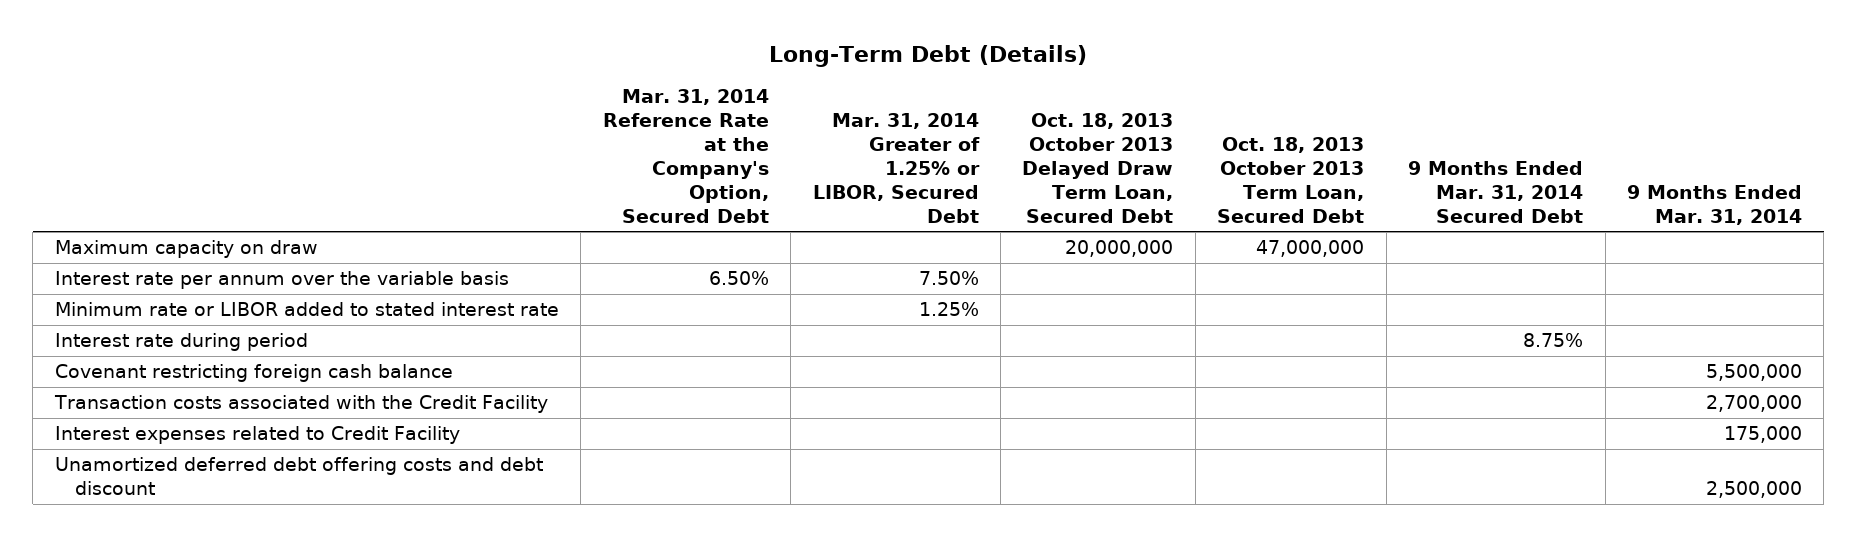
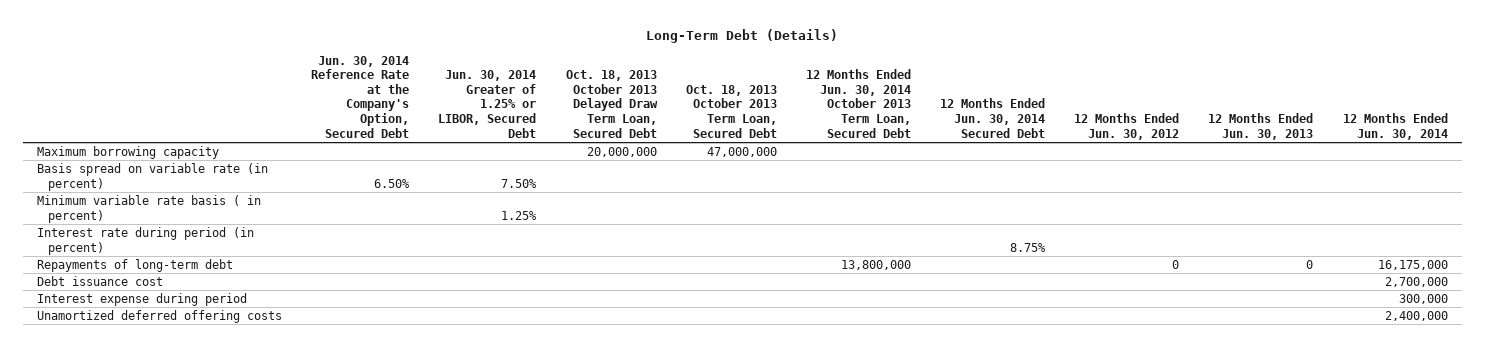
- | Mar. 31, 2014 Reference Rate at the Company's Option, Secured Debt | Mar. 31, 2014 Greater of 1.25% or LIBOR, Secured Debt | Oct. 18, 2013 October 2013 Delayed Draw Term Loan, Secured Debt | Oct. 18, 2013 October 2013 Term Loan, Secured Debt | 9 Months Ended Mar. 31, 2014 Secured Debt | 9 Months Ended Mar. 31, 2014
+ | Jun. 30, 2014 Reference Rate at the Company's Option, Secured Debt | Jun. 30, 2014 Greater of 1.25% or LIBOR, Secured Debt | Oct. 18, 2013 October 2013 Delayed Draw Term Loan, Secured Debt | Oct. 18, 2013 October 2013 Term Loan, Secured Debt | 12 Months Ended Jun. 30, 2014 October 2013 Term Loan, Secured Debt | 12 Months Ended Jun. 30, 2014 Secured Debt | 12 Months Ended Jun. 30, 2012 | 12 Months Ended Jun. 30, 2013 | 12 Months Ended Jun. 30, 2014
- Maximum capacity on draw | | | 20,000,000 | 47,000,000 | |
- Interest rate per annum over the variable basis | 6.50% | 7.50% | | | |
- Minimum rate or LIBOR added to stated interest rate | | 1.25% | | | |
- Interest rate during period | | | | | 8.75% |
- Covenant restricting foreign cash balance | | | | | | 5,500,000
- Transaction costs associated with the Credit Facility | | | | | | 2,700,000
- Interest expenses related to Credit Facility | | | | | | 175,000
- Unamortized deferred debt offering costs and debt discount | | | | | | 2,500,000
+ Maximum borrowing capacity | | | 20,000,000 | 47,000,000 | | | | |
+ Basis spread on variable rate (in percent) | 6.50% | 7.50% | | | | | | |
+ Minimum variable rate basis ( in percent) | | 1.25% | | | | | | |
+ Interest rate during period (in percent) | | | | | | 8.75% | | |
+ Repayments of long-term debt | | | | | 13,800,000 | | 0 | 0 | 16,175,000
+ Debt issuance cost | | | | | | | | | 2,700,000
+ Interest expense during period | | | | | | | | | 300,000
+ Unamortized deferred offering costs | | | | | | | | | 2,400,000

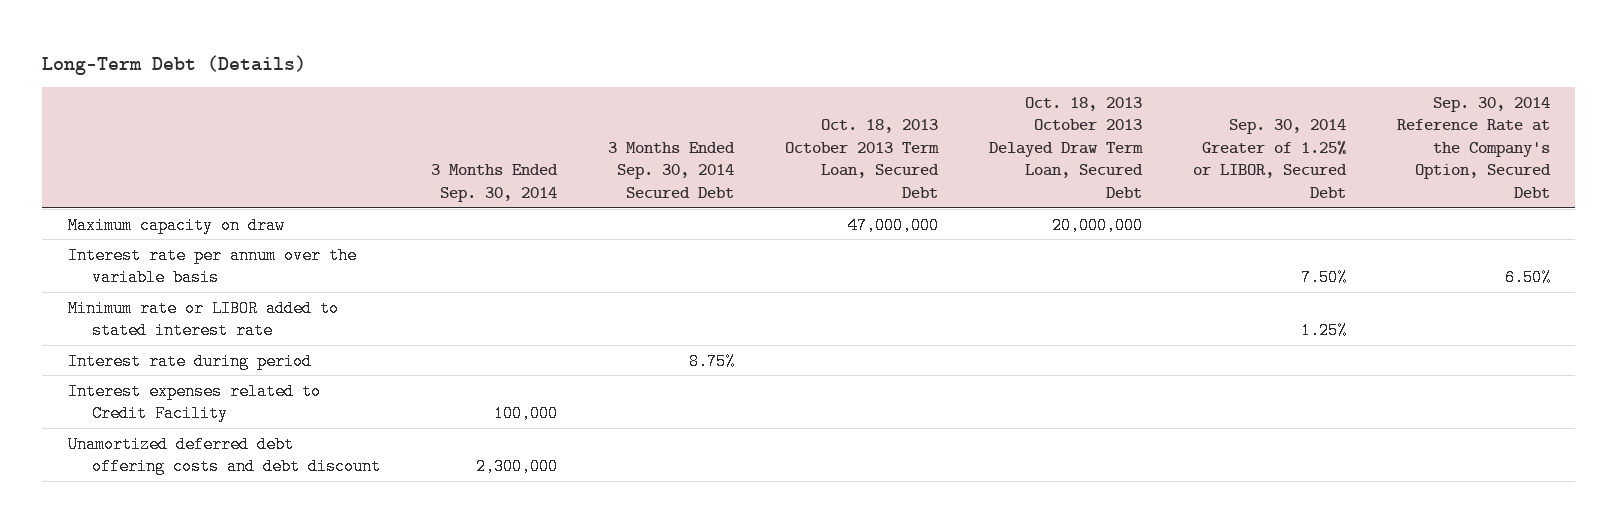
- | Jun. 30, 2014 Reference Rate at the Company's Option, Secured Debt | Jun. 30, 2014 Greater of 1.25% or LIBOR, Secured Debt | Oct. 18, 2013 October 2013 Delayed Draw Term Loan, Secured Debt | Oct. 18, 2013 October 2013 Term Loan, Secured Debt | 12 Months Ended Jun. 30, 2014 October 2013 Term Loan, Secured Debt | 12 Months Ended Jun. 30, 2014 Secured Debt | 12 Months Ended Jun. 30, 2012 | 12 Months Ended Jun. 30, 2013 | 12 Months Ended Jun. 30, 2014
+ | 3 Months Ended Sep. 30, 2014 | 3 Months Ended Sep. 30, 2014 Secured Debt | Oct. 18, 2013 October 2013 Term Loan, Secured Debt | Oct. 18, 2013 October 2013 Delayed Draw Term Loan, Secured Debt | Sep. 30, 2014 Greater of 1.25% or LIBOR, Secured Debt | Sep. 30, 2014 Reference Rate at the Company's Option, Secured Debt
- Maximum borrowing capacity | | | 20,000,000 | 47,000,000 | | | | |
- Basis spread on variable rate (in percent) | 6.50% | 7.50% | | | | | | |
- Minimum variable rate basis ( in percent) | | 1.25% | | | | | | |
- Interest rate during period (in percent) | | | | | | 8.75% | | |
- Repayments of long-term debt | | | | | 13,800,000 | | 0 | 0 | 16,175,000
- Debt issuance cost | | | | | | | | | 2,700,000
- Interest expense during period | | | | | | | | | 300,000
- Unamortized deferred offering costs | | | | | | | | | 2,400,000
+ Maximum capacity on draw | | | 47,000,000 | 20,000,000 | |
+ Interest rate per annum over the variable basis | | | | | 7.50% | 6.50%
+ Minimum rate or LIBOR added to stated interest rate | | | | | 1.25% |
+ Interest rate during period | | 8.75% | | | |
+ Interest expenses related to Credit Facility | 100,000 | | | | |
+ Unamortized deferred debt offering costs and debt discount | 2,300,000 | | | | |

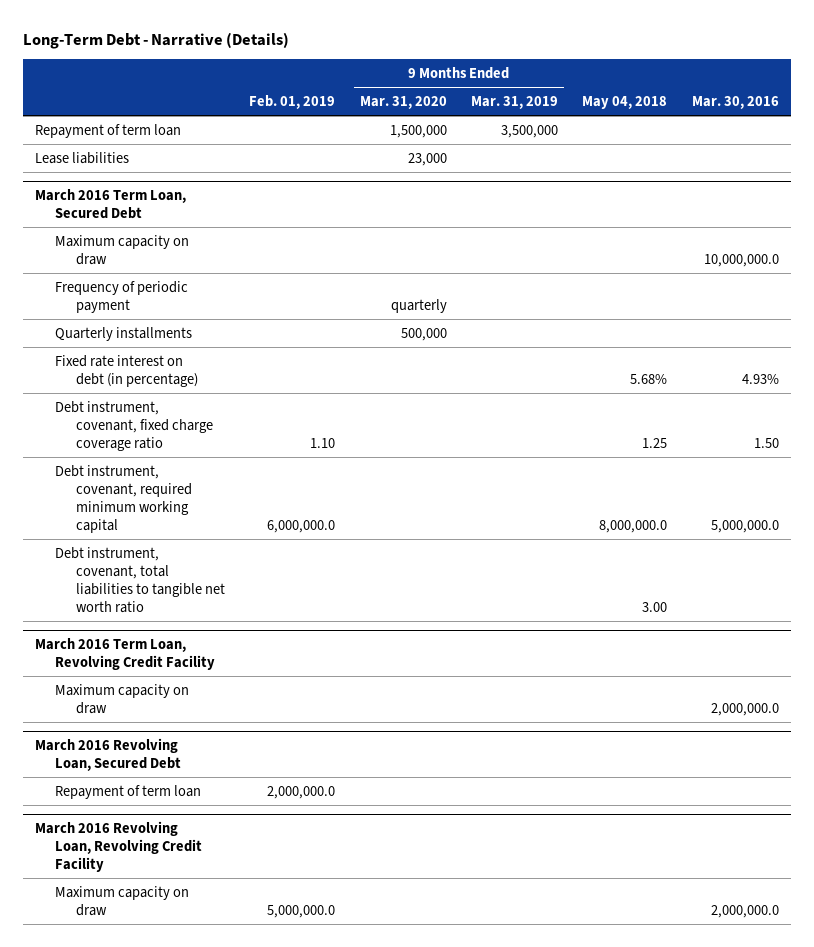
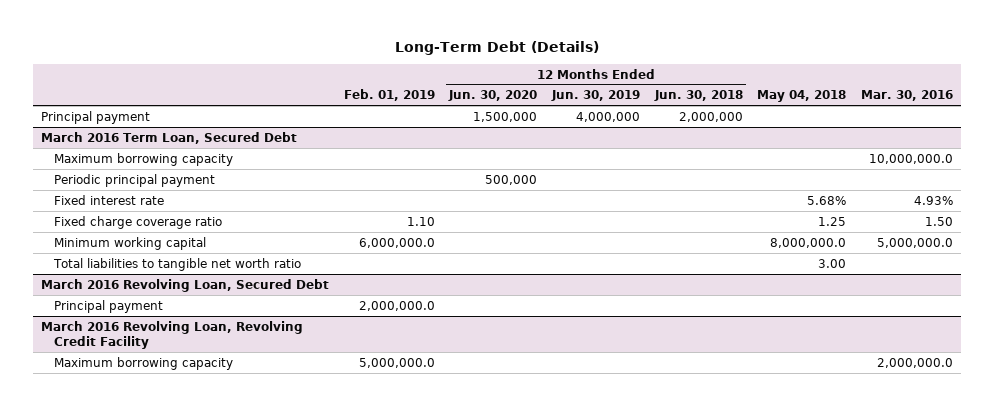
- Long-Term Debt - Narrative (Details)
+ Long-Term Debt (Details)
- | Feb. 01, 2019 | 9 Months Ended Mar. 31, 2020 | 9 Months Ended Mar. 31, 2019 | May 04, 2018 | Mar. 30, 2016
+ | Feb. 01, 2019 | 12 Months Ended Jun. 30, 2020 | 12 Months Ended Jun. 30, 2019 | 12 Months Ended Jun. 30, 2018 | May 04, 2018 | Mar. 30, 2016
- Repayment of term loan | | 1,500,000 | 3,500,000 | |
- Lease liabilities | | 23,000 | | |
+ Principal payment | | 1,500,000 | 4,000,000 | 2,000,000 | |
@ March 2016 Term Loan, Secured Debt
- Maximum capacity on draw | | | | | 10,000,000.0
- Frequency of periodic payment | | quarterly | | |
- Quarterly installments | | 500,000 | | |
- Fixed rate interest on debt (in percentage) | | | | 5.68% | 4.93%
- Debt instrument, covenant, fixed charge coverage ratio | 1.10 | | | 1.25 | 1.50
- Debt instrument, covenant, required minimum working capital | 6,000,000.0 | | | 8,000,000.0 | 5,000,000.0
- Debt instrument, covenant, total liabilities to tangible net worth ratio | | | | 3.00 |
- March 2016 Term Loan, Revolving Credit Facility
- Maximum capacity on draw | | | | | 2,000,000.0
@ March 2016 Term Loan, Secured Debt
+ Maximum borrowing capacity | | | | | | 10,000,000.0
+ Periodic principal payment | | 500,000 | | | |
+ Fixed interest rate | | | | | 5.68% | 4.93%
+ Fixed charge coverage ratio | 1.10 | | | | 1.25 | 1.50
+ Minimum working capital | 6,000,000.0 | | | | 8,000,000.0 | 5,000,000.0
+ Total liabilities to tangible net worth ratio | | | | | 3.00 |
@ March 2016 Revolving Loan, Secured Debt
- Repayment of term loan | 2,000,000.0 | | | |
+ Principal payment | 2,000,000.0 | | | | |
@ March 2016 Revolving Loan, Revolving Credit Facility
- Maximum capacity on draw | 5,000,000.0 | | | | 2,000,000.0
+ Maximum borrowing capacity | 5,000,000.0 | | | | | 2,000,000.0

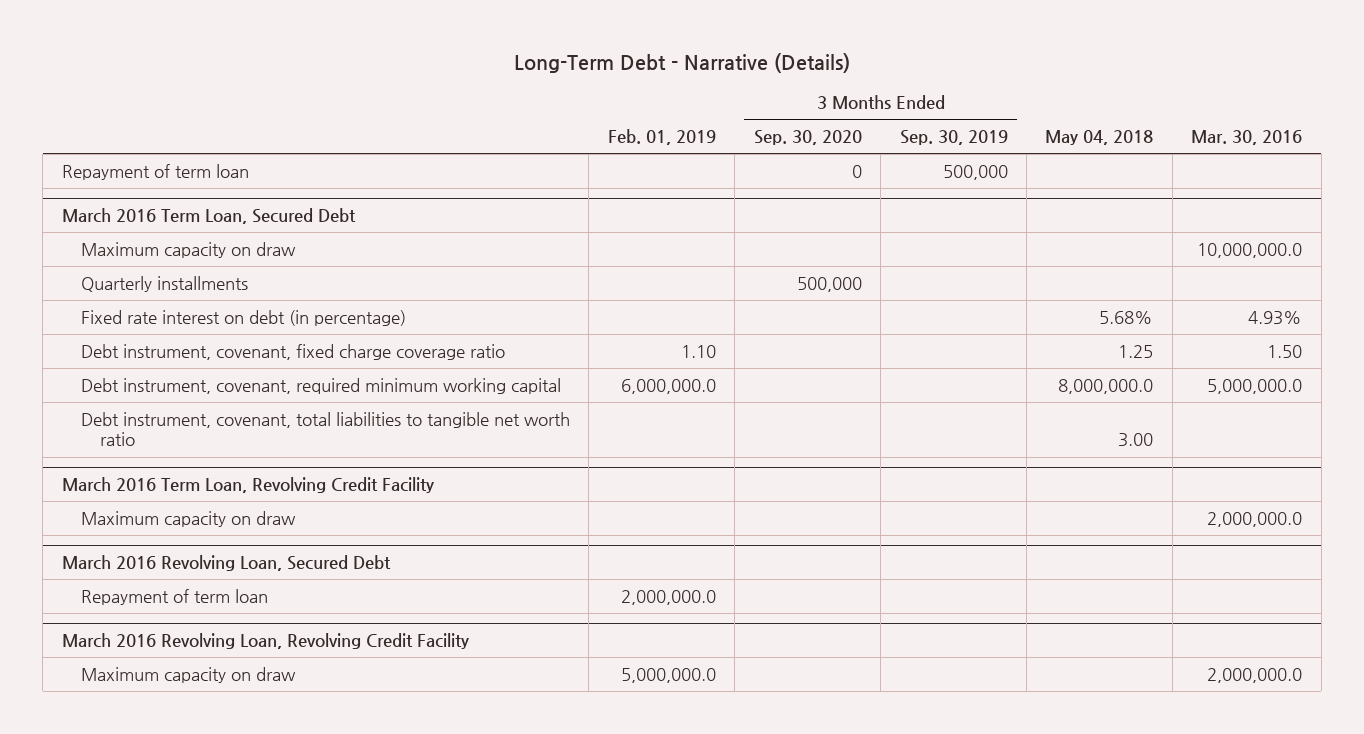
- Long-Term Debt (Details)
+ Long-Term Debt - Narrative (Details)
- | Feb. 01, 2019 | 12 Months Ended Jun. 30, 2020 | 12 Months Ended Jun. 30, 2019 | 12 Months Ended Jun. 30, 2018 | May 04, 2018 | Mar. 30, 2016
+ | Feb. 01, 2019 | 3 Months Ended Sep. 30, 2020 | 3 Months Ended Sep. 30, 2019 | May 04, 2018 | Mar. 30, 2016
- Principal payment | | 1,500,000 | 4,000,000 | 2,000,000 | |
+ Repayment of term loan | | 0 | 500,000 | |
@ March 2016 Term Loan, Secured Debt
- Maximum borrowing capacity | | | | | | 10,000,000.0
- Periodic principal payment | | 500,000 | | | |
- Fixed interest rate | | | | | 5.68% | 4.93%
- Fixed charge coverage ratio | 1.10 | | | | 1.25 | 1.50
- Minimum working capital | 6,000,000.0 | | | | 8,000,000.0 | 5,000,000.0
- Total liabilities to tangible net worth ratio | | | | | 3.00 |
+ Maximum capacity on draw | | | | | 10,000,000.0
+ Quarterly installments | | 500,000 | | |
+ Fixed rate interest on debt (in percentage) | | | | 5.68% | 4.93%
+ Debt instrument, covenant, fixed charge coverage ratio | 1.10 | | | 1.25 | 1.50
+ Debt instrument, covenant, required minimum working capital | 6,000,000.0 | | | 8,000,000.0 | 5,000,000.0
+ Debt instrument, covenant, total liabilities to tangible net worth ratio | | | | 3.00 |
+ March 2016 Term Loan, Revolving Credit Facility
+ Maximum capacity on draw | | | | | 2,000,000.0
@ March 2016 Revolving Loan, Secured Debt
- Principal payment | 2,000,000.0 | | | | |
+ Repayment of term loan | 2,000,000.0 | | | |
@ March 2016 Revolving Loan, Revolving Credit Facility
- Maximum borrowing capacity | 5,000,000.0 | | | | | 2,000,000.0
+ Maximum capacity on draw | 5,000,000.0 | | | | 2,000,000.0

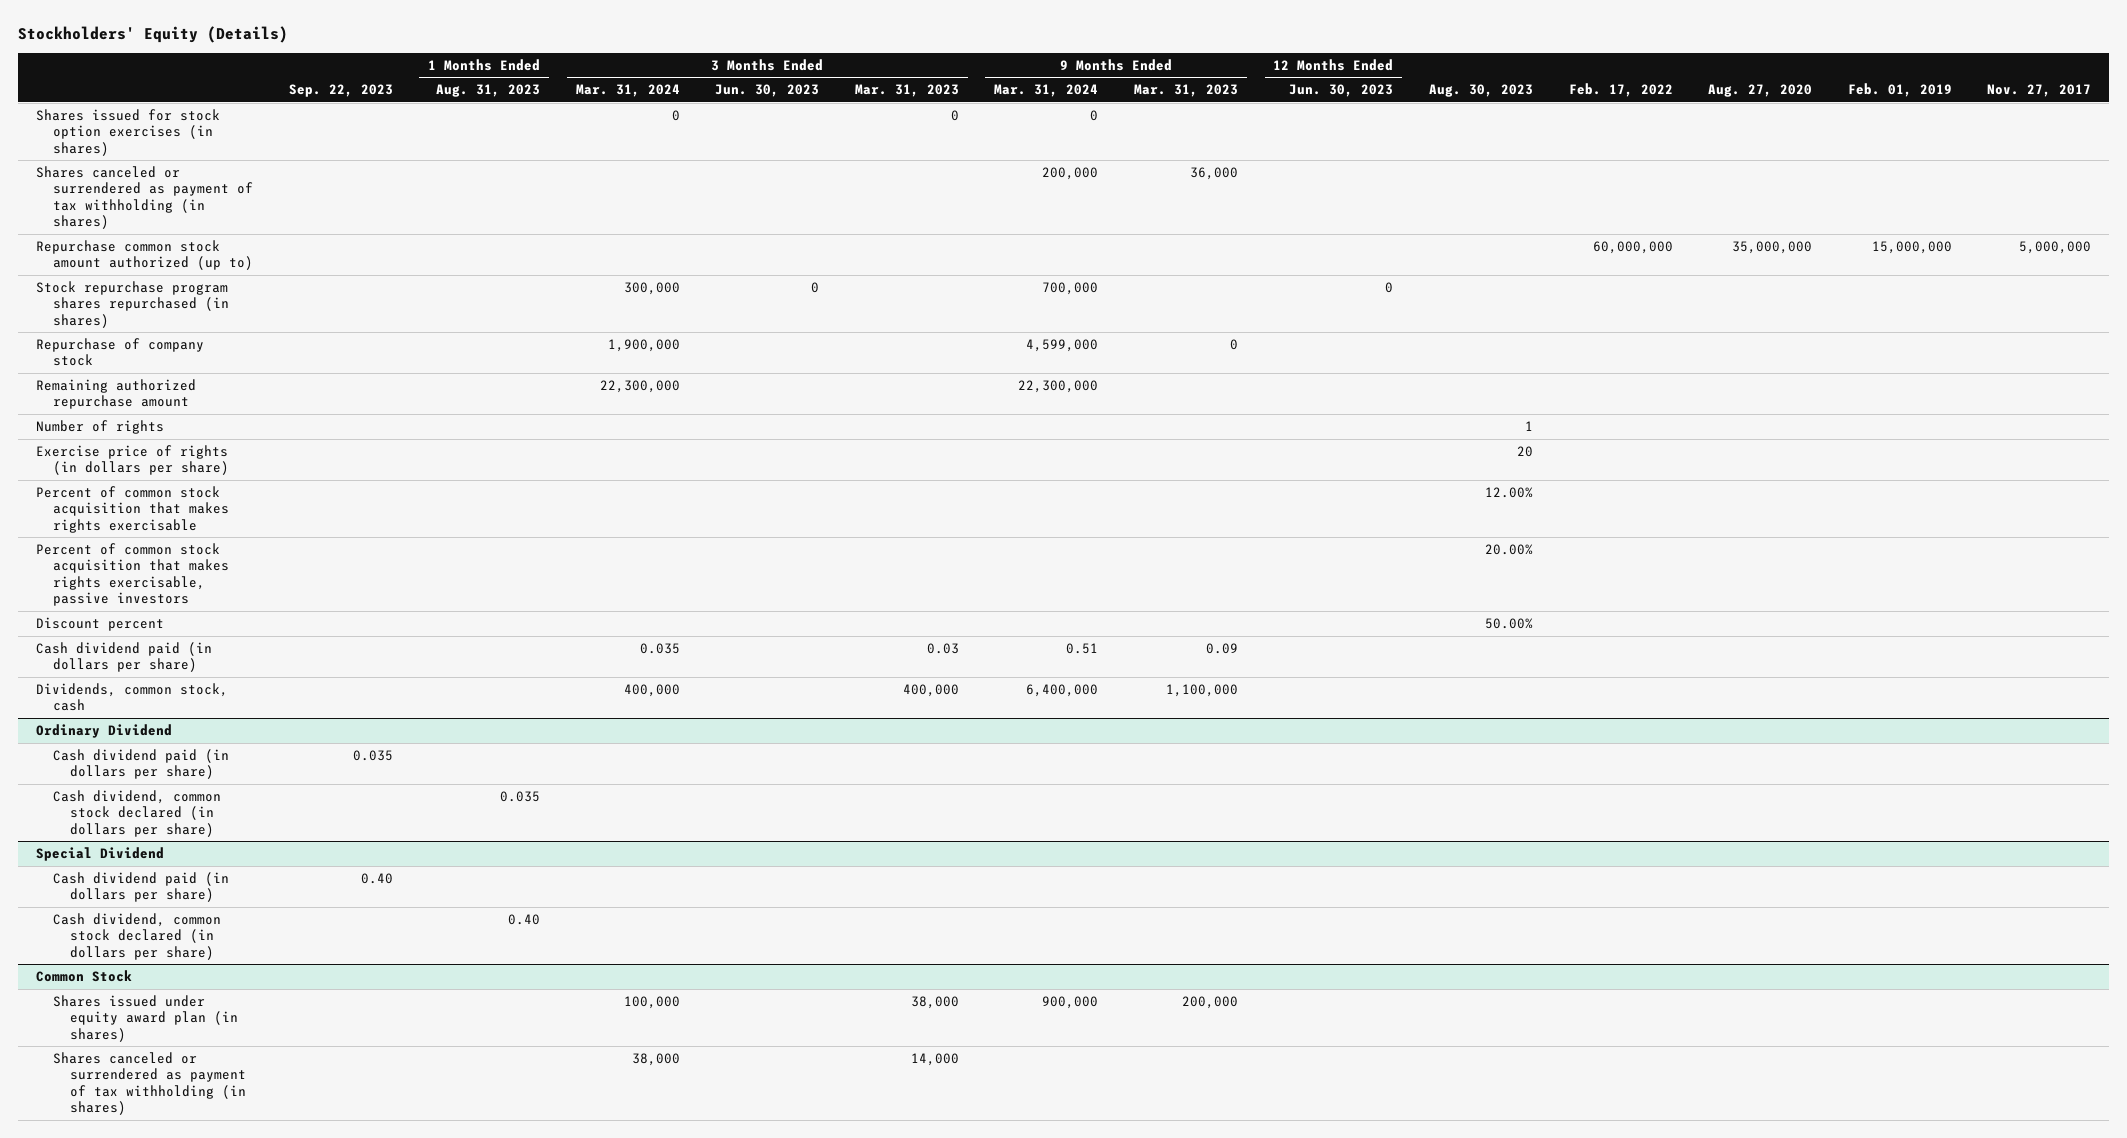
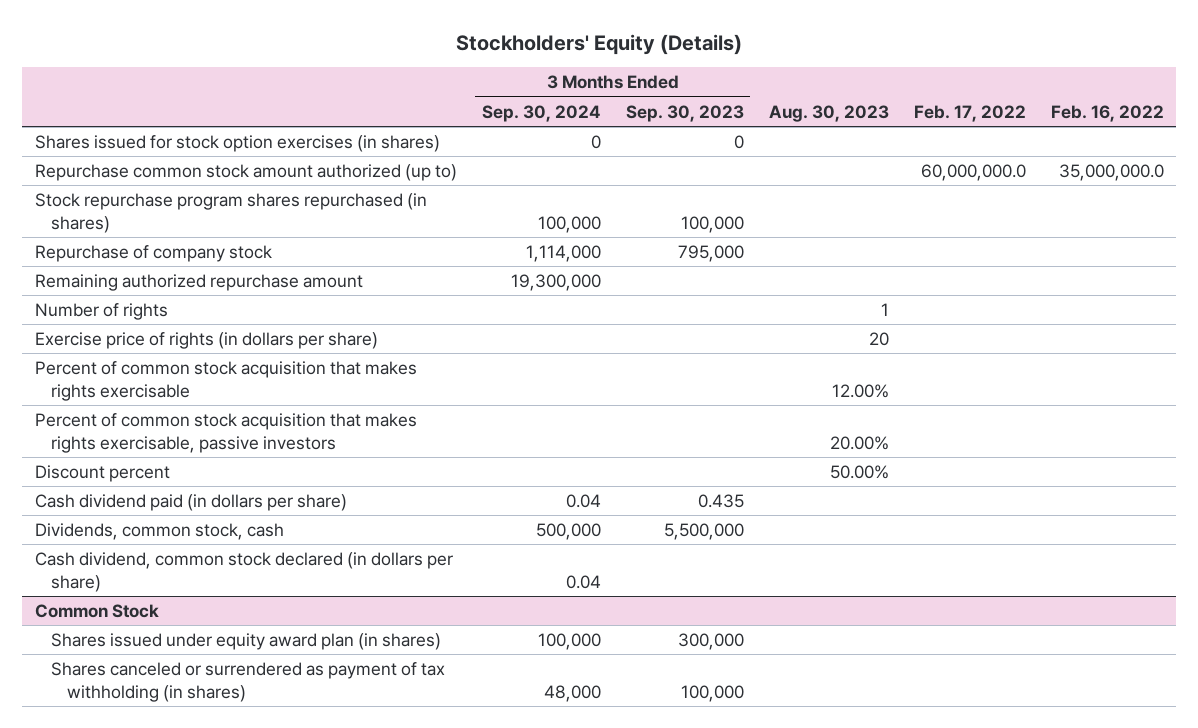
- | Sep. 22, 2023 | 1 Months Ended Aug. 31, 2023 | 3 Months Ended Mar. 31, 2024 | 3 Months Ended Jun. 30, 2023 | 3 Months Ended Mar. 31, 2023 | 9 Months Ended Mar. 31, 2024 | 9 Months Ended Mar. 31, 2023 | 12 Months Ended Jun. 30, 2023 | Aug. 30, 2023 | Feb. 17, 2022 | Aug. 27, 2020 | Feb. 01, 2019 | Nov. 27, 2017
+ | 3 Months Ended Sep. 30, 2024 | 3 Months Ended Sep. 30, 2023 | Aug. 30, 2023 | Feb. 17, 2022 | Feb. 16, 2022
- Shares canceled or surrendered as payment of tax withholding (in shares) | | | | | | 200,000 | 36,000 | | | | | |
- Repurchase common stock amount authorized (up to) | | | | | | | | | | 60,000,000 | 35,000,000 | 15,000,000 | 5,000,000
+ Repurchase common stock amount authorized (up to) | | | | 60,000,000.0 | 35,000,000.0
- Ordinary Dividend
- Cash dividend paid (in dollars per share) | 0.035 | | | | | | | | | | | |
- Cash dividend, common stock declared (in dollars per share) | | 0.035 | | | | | | | | | | |
- Special Dividend
- Cash dividend paid (in dollars per share) | 0.40 | | | | | | | | | | | |
- Cash dividend, common stock declared (in dollars per share) | | 0.40 | | | | | | | | | | |
+ Cash dividend, common stock declared (in dollars per share) | 0.04 | | | |

